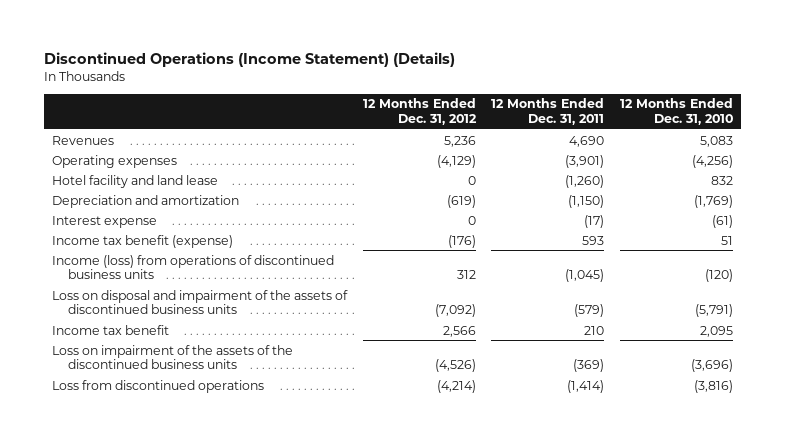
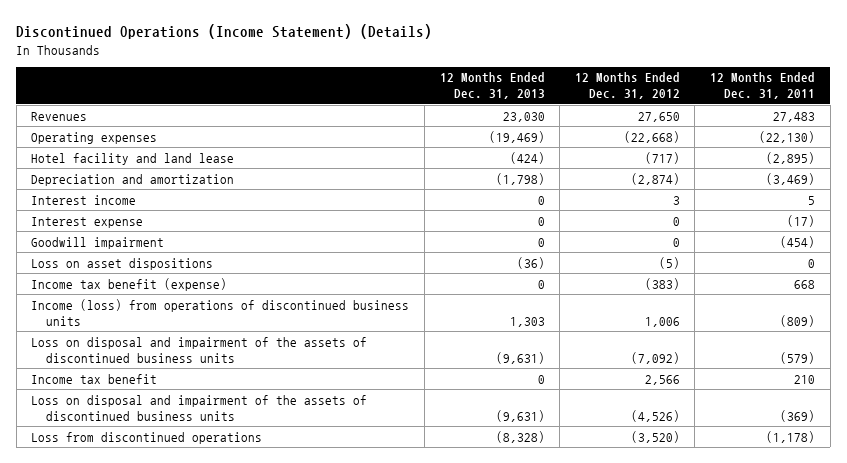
- | 12 Months Ended Dec. 31, 2012 | 12 Months Ended Dec. 31, 2011 | 12 Months Ended Dec. 31, 2010
+ | 12 Months Ended Dec. 31, 2013 | 12 Months Ended Dec. 31, 2012 | 12 Months Ended Dec. 31, 2011
- Revenues | 5,236 | 4,690 | 5,083
- Operating expenses | (4,129) | (3,901) | (4,256)
- Hotel facility and land lease | 0 | (1,260) | 832
- Depreciation and amortization | (619) | (1,150) | (1,769)
+ Revenues | 23,030 | 27,650 | 27,483
+ Operating expenses | (19,469) | (22,668) | (22,130)
+ Hotel facility and land lease | (424) | (717) | (2,895)
+ Depreciation and amortization | (1,798) | (2,874) | (3,469)
+ Interest income | 0 | 3 | 5
- Income tax benefit (expense) | (176) | 593 | 51
- Income (loss) from operations of discontinued business units | 312 | (1,045) | (120)
+ Goodwill impairment | 0 | 0 | (454)
+ Loss on asset dispositions | (36) | (5) | 0
+ Income tax benefit (expense) | 0 | (383) | 668
+ Income (loss) from operations of discontinued business units | 1,303 | 1,006 | (809)
- Loss on impairment of the assets of the discontinued business units | (4,526) | (369) | (3,696)
- Loss from discontinued operations | (4,214) | (1,414) | (3,816)
+ Loss on disposal and impairment of the assets of discontinued business units | (9,631) | (4,526) | (369)
+ Loss from discontinued operations | (8,328) | (3,520) | (1,178)

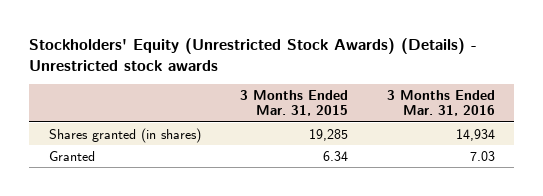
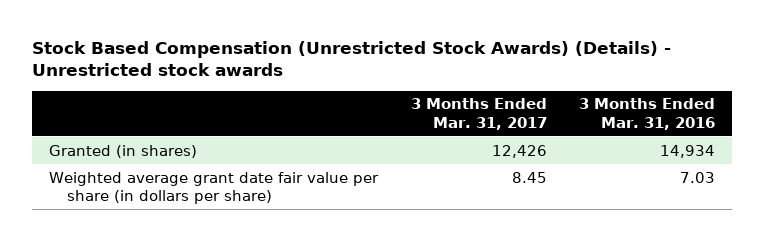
- Stockholders' Equity (Unrestricted Stock Awards) (Details) - Unrestricted stock awards
+ Stock Based Compensation (Unrestricted Stock Awards) (Details) - Unrestricted stock awards
- | 3 Months Ended Mar. 31, 2015 | 3 Months Ended Mar. 31, 2016
+ | 3 Months Ended Mar. 31, 2017 | 3 Months Ended Mar. 31, 2016
- Shares granted (in shares) | 19,285 | 14,934
- Granted | 6.34 | 7.03
+ Granted (in shares) | 12,426 | 14,934
+ Weighted average grant date fair value per share (in dollars per share) | 8.45 | 7.03

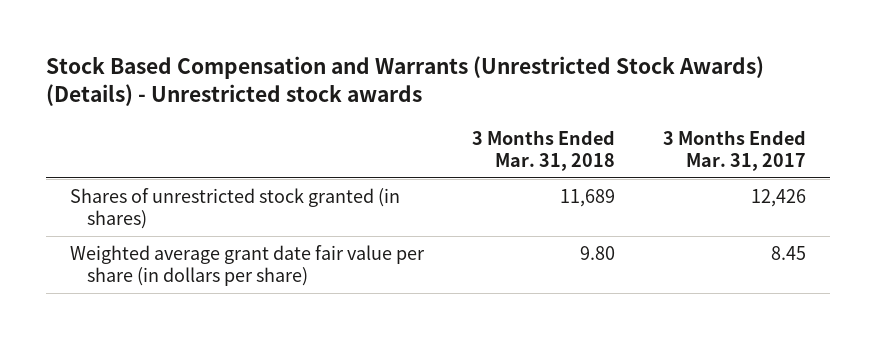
- Stock Based Compensation (Unrestricted Stock Awards) (Details) - Unrestricted stock awards
+ Stock Based Compensation and Warrants (Unrestricted Stock Awards) (Details) - Unrestricted stock awards
- | 3 Months Ended Mar. 31, 2017 | 3 Months Ended Mar. 31, 2016
+ | 3 Months Ended Mar. 31, 2018 | 3 Months Ended Mar. 31, 2017
- Granted (in shares) | 12,426 | 14,934
+ Shares of unrestricted stock granted (in shares) | 11,689 | 12,426

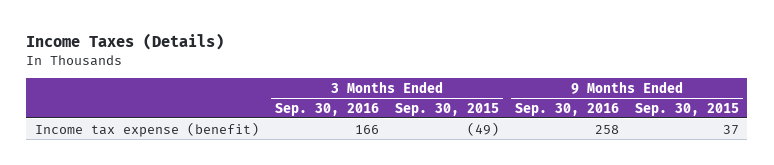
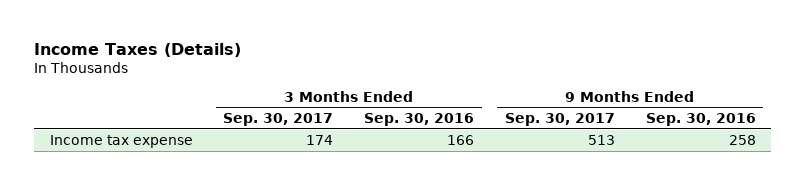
- | 3 Months Ended Sep. 30, 2016 | 3 Months Ended Sep. 30, 2015 | 9 Months Ended Sep. 30, 2016 | 9 Months Ended Sep. 30, 2015
+ | 3 Months Ended Sep. 30, 2017 | 3 Months Ended Sep. 30, 2016 | 9 Months Ended Sep. 30, 2017 | 9 Months Ended Sep. 30, 2016
- Income tax expense (benefit) | 166 | (49) | 258 | 37
+ Income tax expense | 174 | 166 | 513 | 258

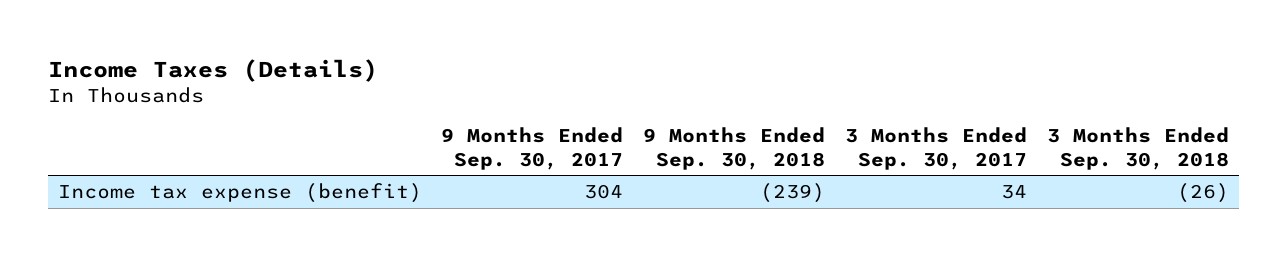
- | 3 Months Ended Sep. 30, 2017 | 3 Months Ended Sep. 30, 2016 | 9 Months Ended Sep. 30, 2017 | 9 Months Ended Sep. 30, 2016
+ | 9 Months Ended Sep. 30, 2017 | 9 Months Ended Sep. 30, 2018 | 3 Months Ended Sep. 30, 2017 | 3 Months Ended Sep. 30, 2018
- Income tax expense | 174 | 166 | 513 | 258
+ Income tax expense (benefit) | 304 | (239) | 34 | (26)

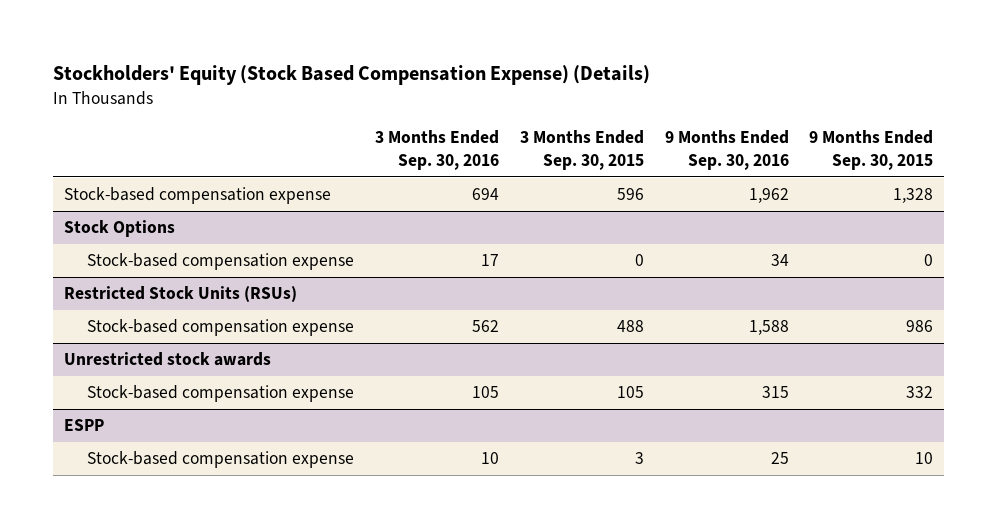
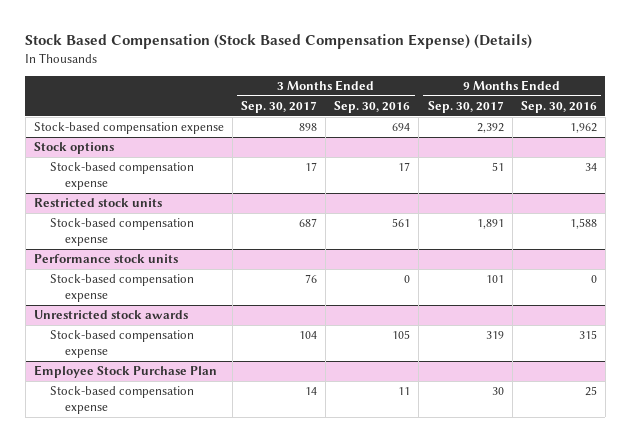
- Stockholders' Equity (Stock Based Compensation Expense) (Details)
+ Stock Based Compensation (Stock Based Compensation Expense) (Details)
- | 3 Months Ended Sep. 30, 2016 | 3 Months Ended Sep. 30, 2015 | 9 Months Ended Sep. 30, 2016 | 9 Months Ended Sep. 30, 2015
+ | 3 Months Ended Sep. 30, 2017 | 3 Months Ended Sep. 30, 2016 | 9 Months Ended Sep. 30, 2017 | 9 Months Ended Sep. 30, 2016
- Stock Options
+ Stock options
- Restricted Stock Units (RSUs)
- Stock-based compensation expense | 562 | 488 | 1,588 | 986
+ Restricted stock units
+ Stock-based compensation expense | 687 | 561 | 1,891 | 1,588
+ Performance stock units
+ Stock-based compensation expense | 76 | 0 | 101 | 0
- ESPP
- Stock-based compensation expense | 10 | 3 | 25 | 10
+ Employee Stock Purchase Plan
+ Stock-based compensation expense | 14 | 11 | 30 | 25

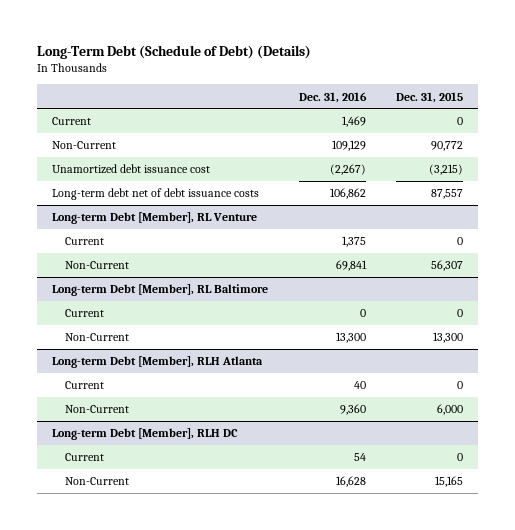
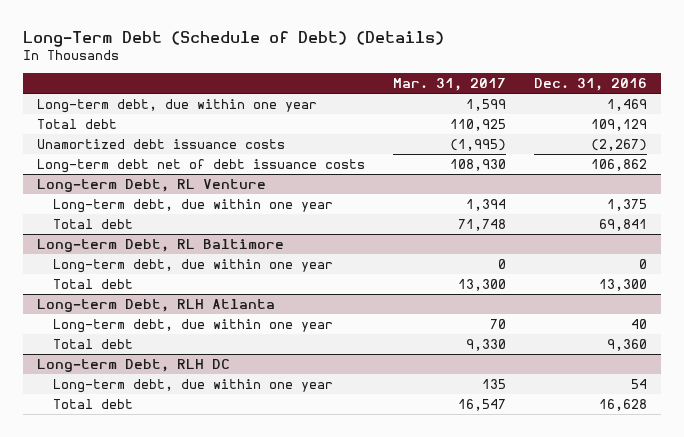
- | Dec. 31, 2016 | Dec. 31, 2015
+ | Mar. 31, 2017 | Dec. 31, 2016
- Current | 1,469 | 0
- Non-Current | 109,129 | 90,772
- Unamortized debt issuance cost | (2,267) | (3,215)
+ Long-term debt, due within one year | 1,599 | 1,469
+ Total debt | 110,925 | 109,129
+ Unamortized debt issuance costs | (1,995) | (2,267)
- Long-term Debt [Member], RL Venture
- Current | 1,375 | 0
- Non-Current | 69,841 | 56,307
- Long-term Debt [Member], RL Baltimore
- Current | 0 | 0
- Non-Current | 13,300 | 13,300
- Long-term Debt [Member], RLH Atlanta
- Current | 40 | 0
- Non-Current | 9,360 | 6,000
- Long-term Debt [Member], RLH DC
- Current | 54 | 0
- Non-Current | 16,628 | 15,165
+ Long-term Debt, RL Venture
+ Long-term debt, due within one year | 1,394 | 1,375
+ Total debt | 71,748 | 69,841
+ Long-term Debt, RL Baltimore
+ Long-term debt, due within one year | 0 | 0
+ Total debt | 13,300 | 13,300
+ Long-term Debt, RLH Atlanta
+ Long-term debt, due within one year | 70 | 40
+ Total debt | 9,330 | 9,360
+ Long-term Debt, RLH DC
+ Long-term debt, due within one year | 135 | 54
+ Total debt | 16,547 | 16,628

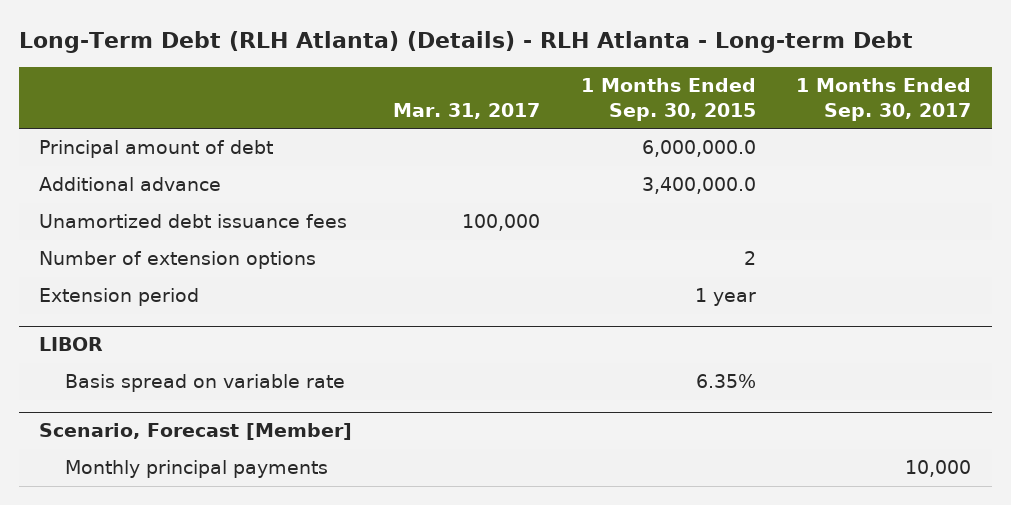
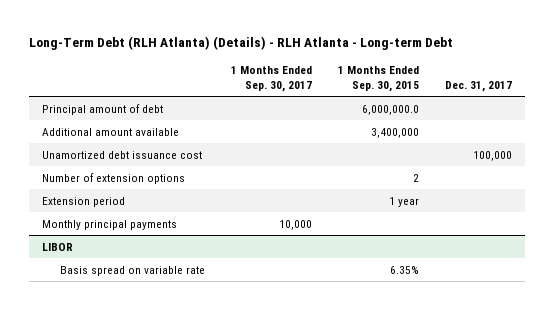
- | Mar. 31, 2017 | 1 Months Ended Sep. 30, 2015 | 1 Months Ended Sep. 30, 2017
+ | 1 Months Ended Sep. 30, 2017 | 1 Months Ended Sep. 30, 2015 | Dec. 31, 2017
- Additional advance | | 3,400,000.0 |
- Unamortized debt issuance fees | 100,000 | |
+ Additional amount available | | 3,400,000 |
+ Unamortized debt issuance cost | | | 100,000
+ Monthly principal payments | 10,000 | |
- Scenario, Forecast [Member]
- Monthly principal payments | | | 10,000

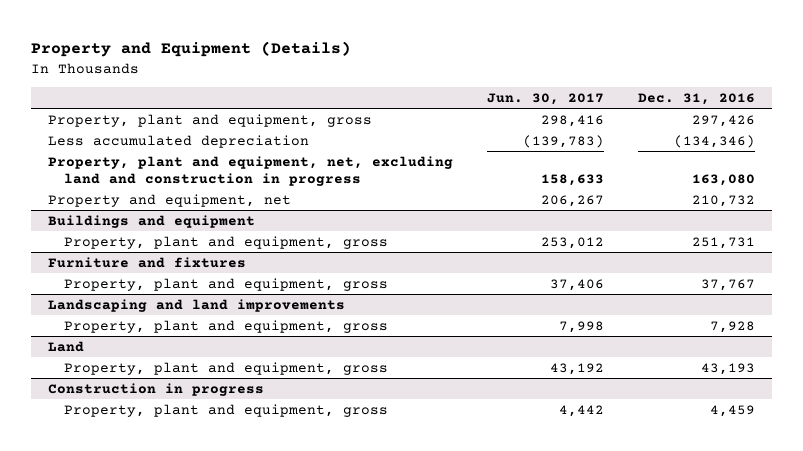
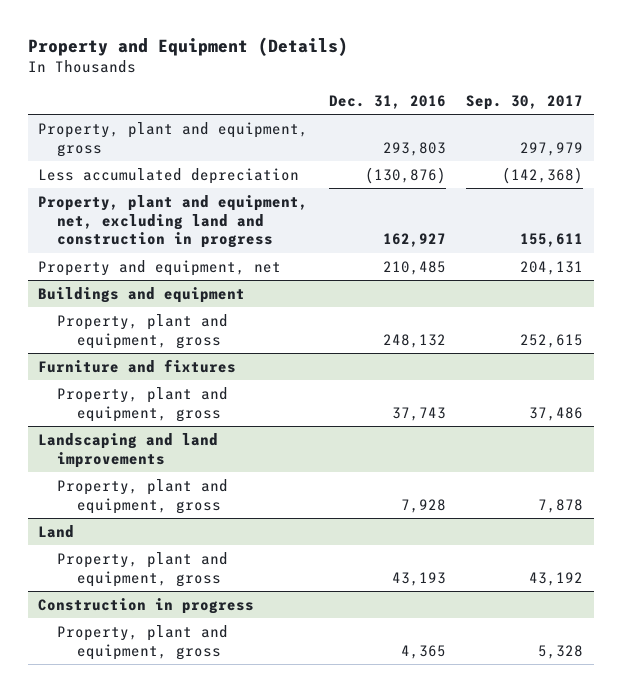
- | Jun. 30, 2017 | Dec. 31, 2016
+ | Dec. 31, 2016 | Sep. 30, 2017
- Property, plant and equipment, gross | 298,416 | 297,426
- Less accumulated depreciation | (139,783) | (134,346)
- Property, plant and equipment, net, excluding land and construction in progress | 158,633 | 163,080
- Property and equipment, net | 206,267 | 210,732
+ Property, plant and equipment, gross | 293,803 | 297,979
+ Less accumulated depreciation | (130,876) | (142,368)
+ Property, plant and equipment, net, excluding land and construction in progress | 162,927 | 155,611
+ Property and equipment, net | 210,485 | 204,131
@ Buildings and equipment
- Property, plant and equipment, gross | 253,012 | 251,731
+ Property, plant and equipment, gross | 248,132 | 252,615
@ Furniture and fixtures
- Property, plant and equipment, gross | 37,406 | 37,767
+ Property, plant and equipment, gross | 37,743 | 37,486
@ Construction in progress
- Property, plant and equipment, gross | 4,442 | 4,459
+ Property, plant and equipment, gross | 4,365 | 5,328

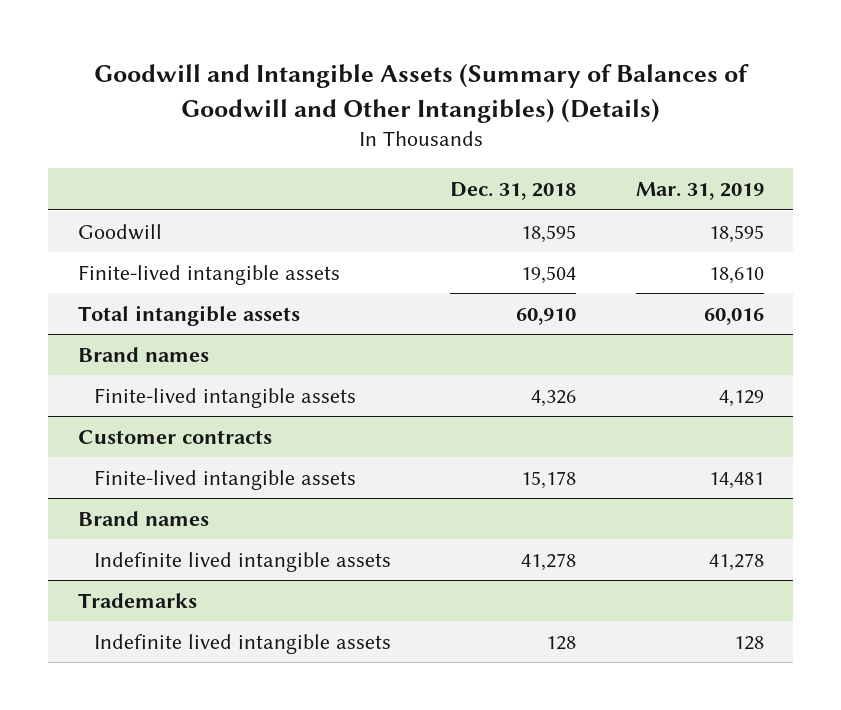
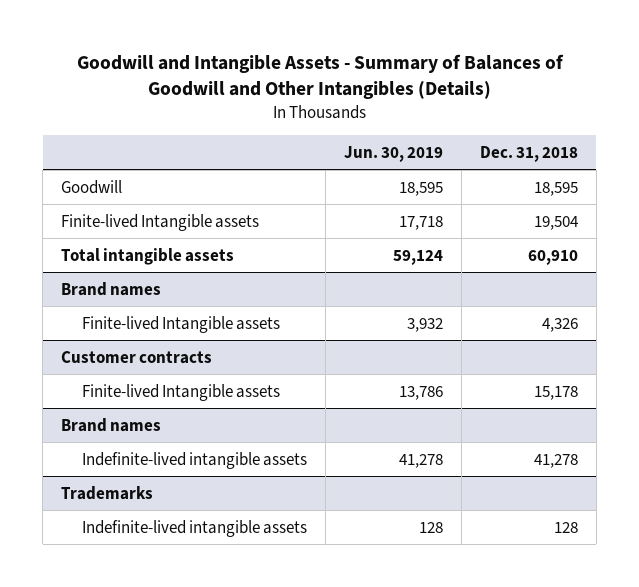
- Goodwill and Intangible Assets (Summary of Balances of Goodwill and Other Intangibles) (Details)
+ Goodwill and Intangible Assets - Summary of Balances of Goodwill and Other Intangibles (Details)
- | Dec. 31, 2018 | Mar. 31, 2019
+ | Jun. 30, 2019 | Dec. 31, 2018
- Finite-lived intangible assets | 19,504 | 18,610
+ Finite-lived Intangible assets | 17,718 | 19,504
@ Brand names
- Finite-lived intangible assets | 4,326 | 4,129
+ Finite-lived Intangible assets | 3,932 | 4,326
@ Customer contracts
- Finite-lived intangible assets | 15,178 | 14,481
+ Finite-lived Intangible assets | 13,786 | 15,178
@ Brand names
- Indefinite lived intangible assets | 41,278 | 41,278
+ Indefinite-lived intangible assets | 41,278 | 41,278
@ Trademarks
- Indefinite lived intangible assets | 128 | 128
+ Indefinite-lived intangible assets | 128 | 128

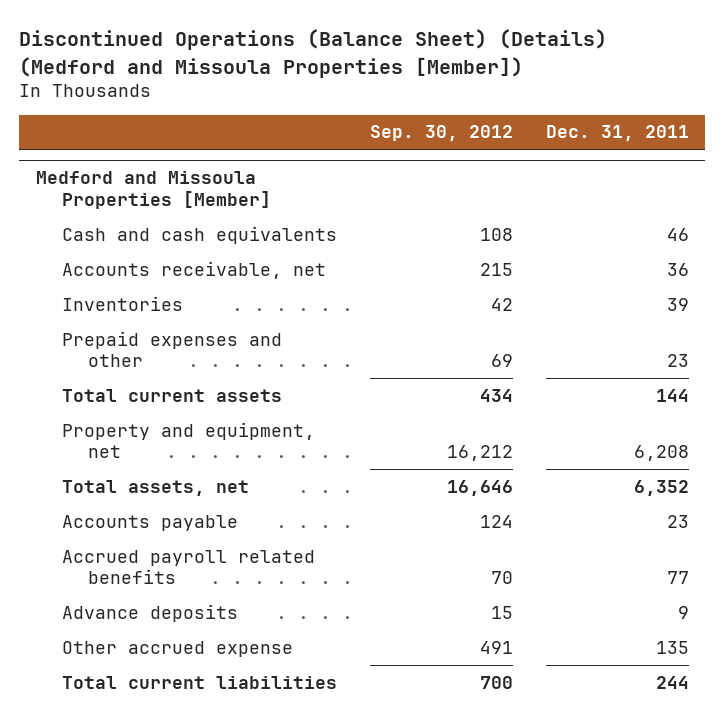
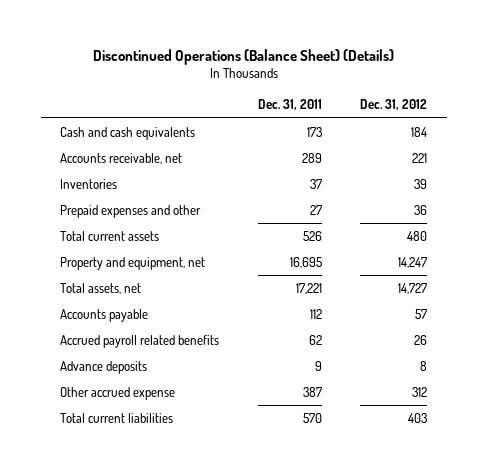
- Discontinued Operations (Balance Sheet) (Details) (Medford and Missoula Properties [Member])
+ Discontinued Operations (Balance Sheet) (Details)
- | Sep. 30, 2012 | Dec. 31, 2011
+ | Dec. 31, 2011 | Dec. 31, 2012
- Medford and Missoula Properties [Member]
- Cash and cash equivalents | 108 | 46
- Accounts receivable, net | 215 | 36
- Inventories | 42 | 39
- Prepaid expenses and other | 69 | 23
- Total current assets | 434 | 144
- Property and equipment, net | 16,212 | 6,208
- Total assets, net | 16,646 | 6,352
- Accounts payable | 124 | 23
- Accrued payroll related benefits | 70 | 77
+ Cash and cash equivalents | 173 | 184
+ Accounts receivable, net | 289 | 221
+ Inventories | 37 | 39
+ Prepaid expenses and other | 27 | 36
+ Total current assets | 526 | 480
+ Property and equipment, net | 16,695 | 14,247
+ Total assets, net | 17,221 | 14,727
+ Accounts payable | 112 | 57
+ Accrued payroll related benefits | 62 | 26
- Other accrued expense | 491 | 135
- Total current liabilities | 700 | 244
+ Other accrued expense | 387 | 312
+ Total current liabilities | 570 | 403

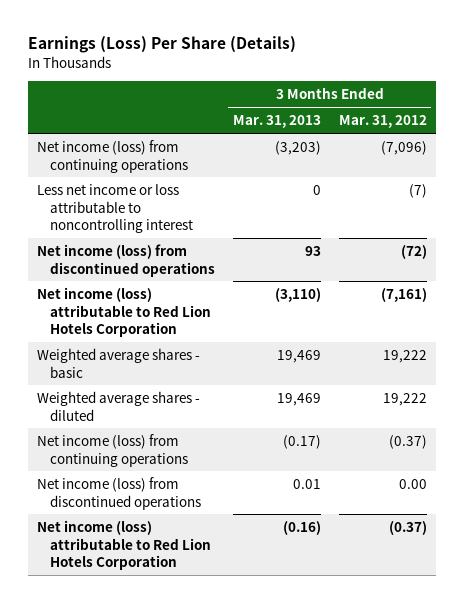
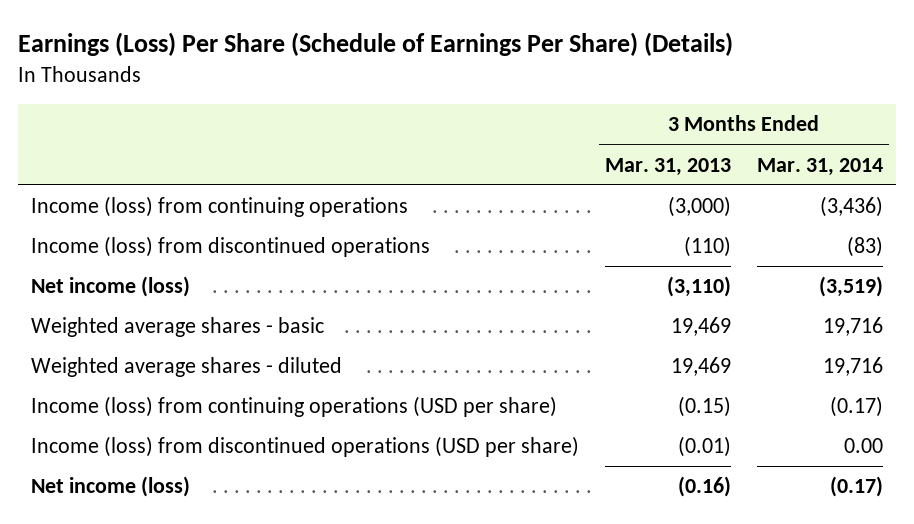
- Earnings (Loss) Per Share (Details)
+ Earnings (Loss) Per Share (Schedule of Earnings Per Share) (Details)
- | 3 Months Ended Mar. 31, 2013 | 3 Months Ended Mar. 31, 2012
+ | 3 Months Ended Mar. 31, 2013 | 3 Months Ended Mar. 31, 2014
- Net income (loss) from continuing operations | (3,203) | (7,096)
- Less net income or loss attributable to noncontrolling interest | 0 | (7)
- Net income (loss) from discontinued operations | 93 | (72)
- Net income (loss) attributable to Red Lion Hotels Corporation | (3,110) | (7,161)
+ Income (loss) from continuing operations | (3,000) | (3,436)
+ Income (loss) from discontinued operations | (110) | (83)
+ Net income (loss) | (3,110) | (3,519)
- Net income (loss) from continuing operations | (0.17) | (0.37)
- Net income (loss) from discontinued operations | 0.01 | 0.00
- Net income (loss) attributable to Red Lion Hotels Corporation | (0.16) | (0.37)
+ Income (loss) from continuing operations (USD per share) | (0.15) | (0.17)
+ Income (loss) from discontinued operations (USD per share) | (0.01) | 0.00
+ Net income (loss) | (0.16) | (0.17)

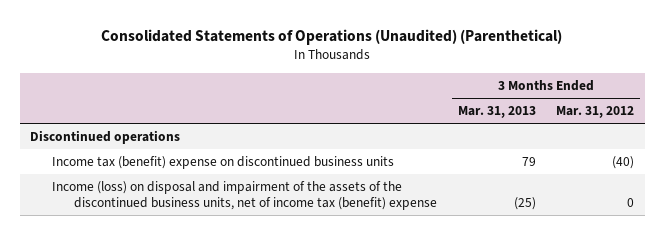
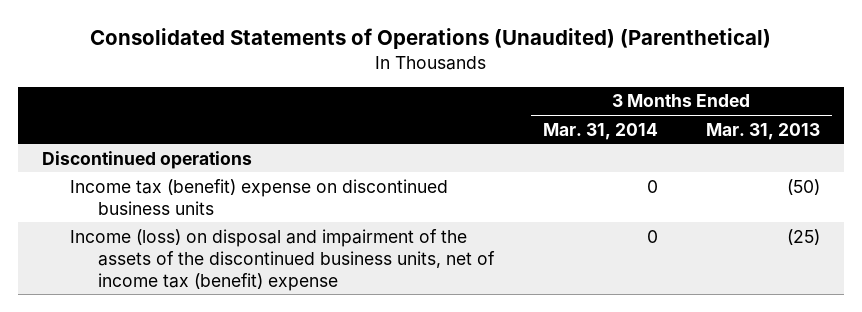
- | 3 Months Ended Mar. 31, 2013 | 3 Months Ended Mar. 31, 2012
+ | 3 Months Ended Mar. 31, 2014 | 3 Months Ended Mar. 31, 2013
- Income tax (benefit) expense on discontinued business units | 79 | (40)
+ Income tax (benefit) expense on discontinued business units | 0 | (50)

